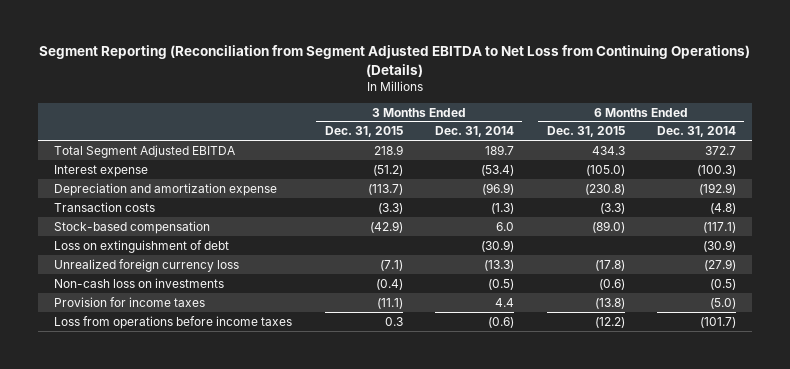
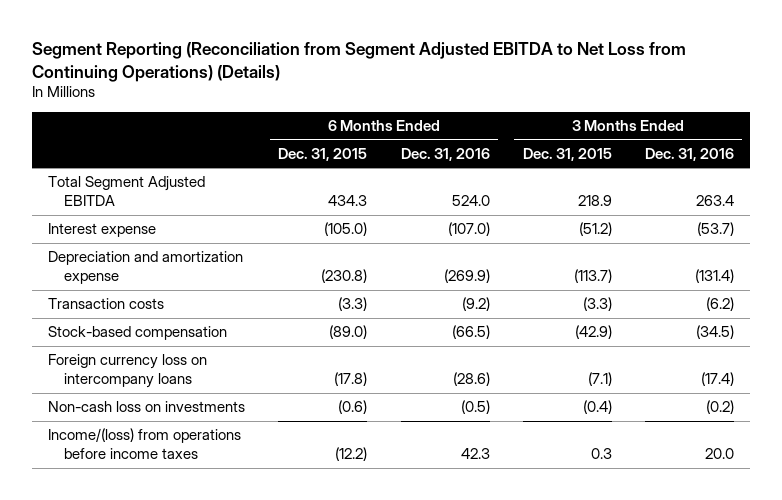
- | 3 Months Ended Dec. 31, 2015 | 3 Months Ended Dec. 31, 2014 | 6 Months Ended Dec. 31, 2015 | 6 Months Ended Dec. 31, 2014
+ | 6 Months Ended Dec. 31, 2015 | 6 Months Ended Dec. 31, 2016 | 3 Months Ended Dec. 31, 2015 | 3 Months Ended Dec. 31, 2016
- Loss on extinguishment of debt | | (30.9) | | (30.9)
- Unrealized foreign currency loss | (7.1) | (13.3) | (17.8) | (27.9)
+ Foreign currency loss on intercompany loans | (17.8) | (28.6) | (7.1) | (17.4)
- Provision for income taxes | (11.1) | 4.4 | (13.8) | (5.0)
- Loss from operations before income taxes | 0.3 | (0.6) | (12.2) | (101.7)
+ Income/(loss) from operations before income taxes | (12.2) | 42.3 | 0.3 | 20.0

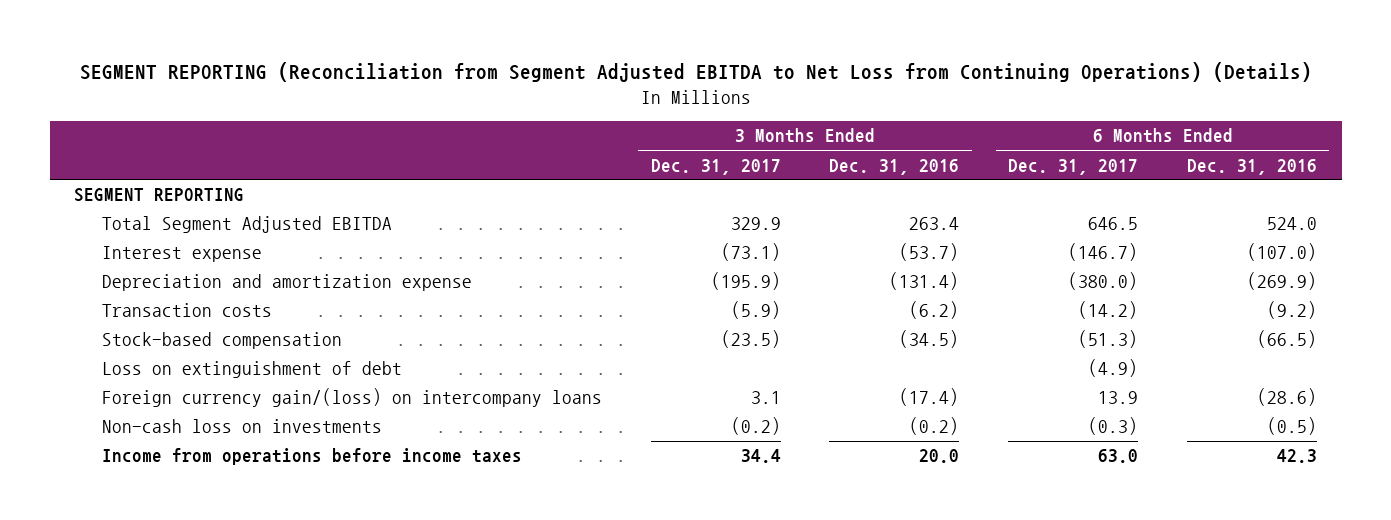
- Segment Reporting (Reconciliation from Segment Adjusted EBITDA to Net Loss from Continuing Operations) (Details)
+ SEGMENT REPORTING (Reconciliation from Segment Adjusted EBITDA to Net Loss from Continuing Operations) (Details)
- | 6 Months Ended Dec. 31, 2015 | 6 Months Ended Dec. 31, 2016 | 3 Months Ended Dec. 31, 2015 | 3 Months Ended Dec. 31, 2016
+ | 3 Months Ended Dec. 31, 2017 | 3 Months Ended Dec. 31, 2016 | 6 Months Ended Dec. 31, 2017 | 6 Months Ended Dec. 31, 2016
+ SEGMENT REPORTING
- Foreign currency loss on intercompany loans | (17.8) | (28.6) | (7.1) | (17.4)
+ Loss on extinguishment of debt | | | (4.9) |
+ Foreign currency gain/(loss) on intercompany loans | 3.1 | (17.4) | 13.9 | (28.6)
- Income/(loss) from operations before income taxes | (12.2) | 42.3 | 0.3 | 20.0
+ Income from operations before income taxes | 34.4 | 20.0 | 63.0 | 42.3

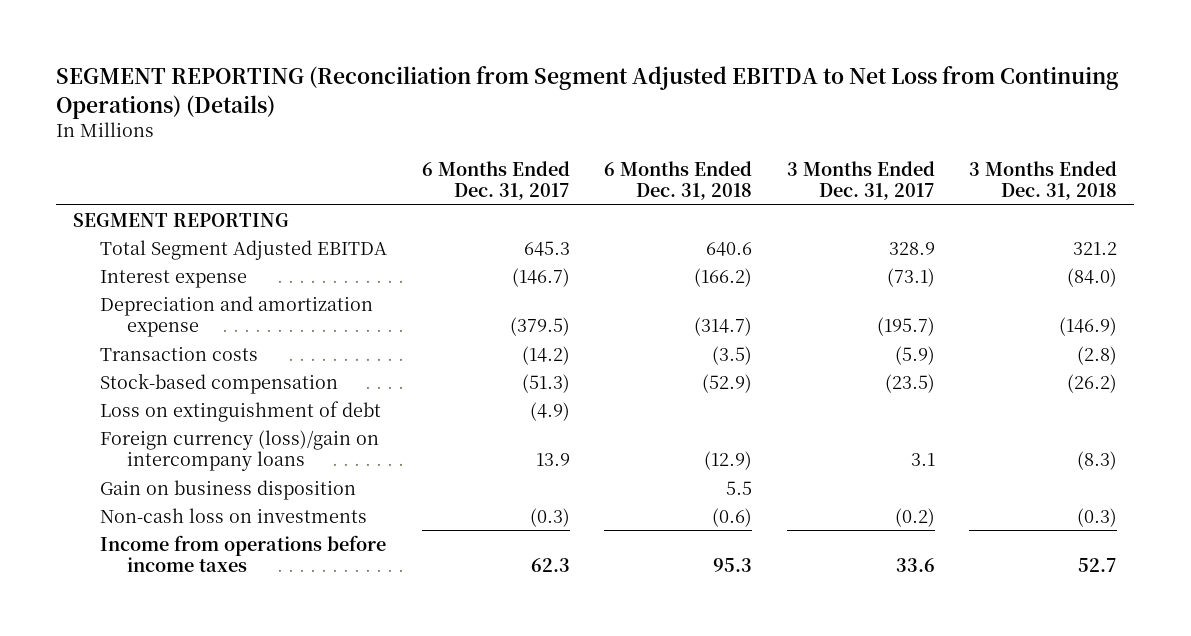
- | 3 Months Ended Dec. 31, 2017 | 3 Months Ended Dec. 31, 2016 | 6 Months Ended Dec. 31, 2017 | 6 Months Ended Dec. 31, 2016
+ | 6 Months Ended Dec. 31, 2017 | 6 Months Ended Dec. 31, 2018 | 3 Months Ended Dec. 31, 2017 | 3 Months Ended Dec. 31, 2018
- Total Segment Adjusted EBITDA | 329.9 | 263.4 | 646.5 | 524.0
+ Total Segment Adjusted EBITDA | 645.3 | 640.6 | 328.9 | 321.2
- Depreciation and amortization expense | (195.9) | (131.4) | (380.0) | (269.9)
+ Depreciation and amortization expense | (379.5) | (314.7) | (195.7) | (146.9)
- Foreign currency gain/(loss) on intercompany loans | 3.1 | (17.4) | 13.9 | (28.6)
+ Foreign currency (loss)/gain on intercompany loans | 13.9 | (12.9) | 3.1 | (8.3)
+ Gain on business disposition | | 5.5 | |
- Income from operations before income taxes | 34.4 | 20.0 | 63.0 | 42.3
+ Income from operations before income taxes | 62.3 | 95.3 | 33.6 | 52.7

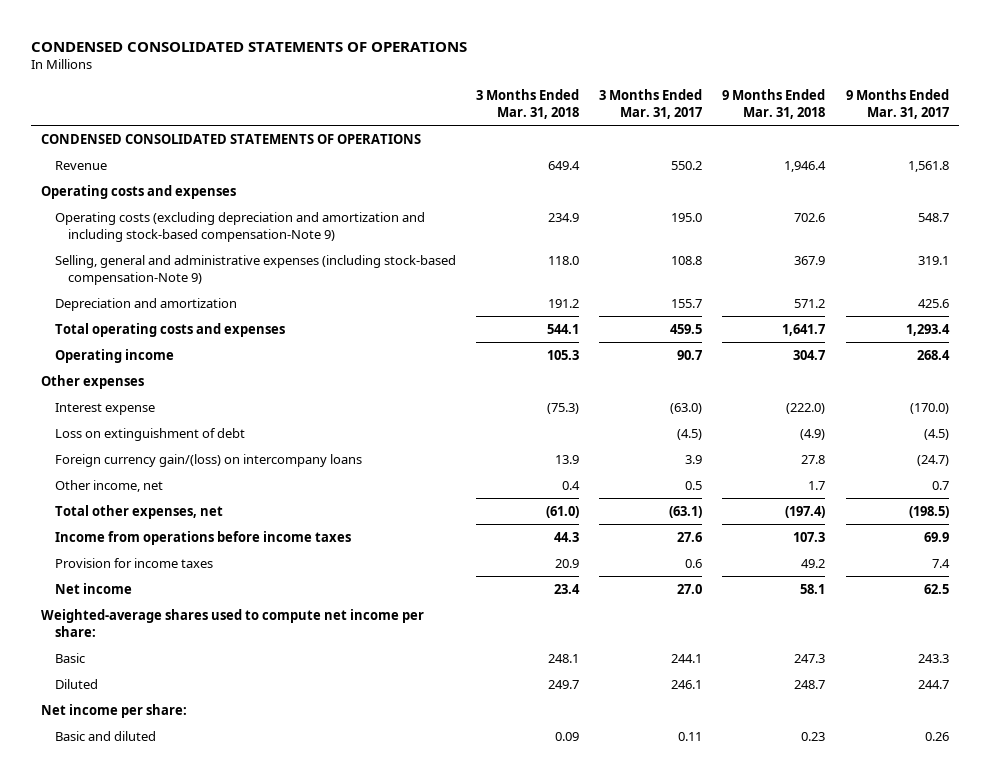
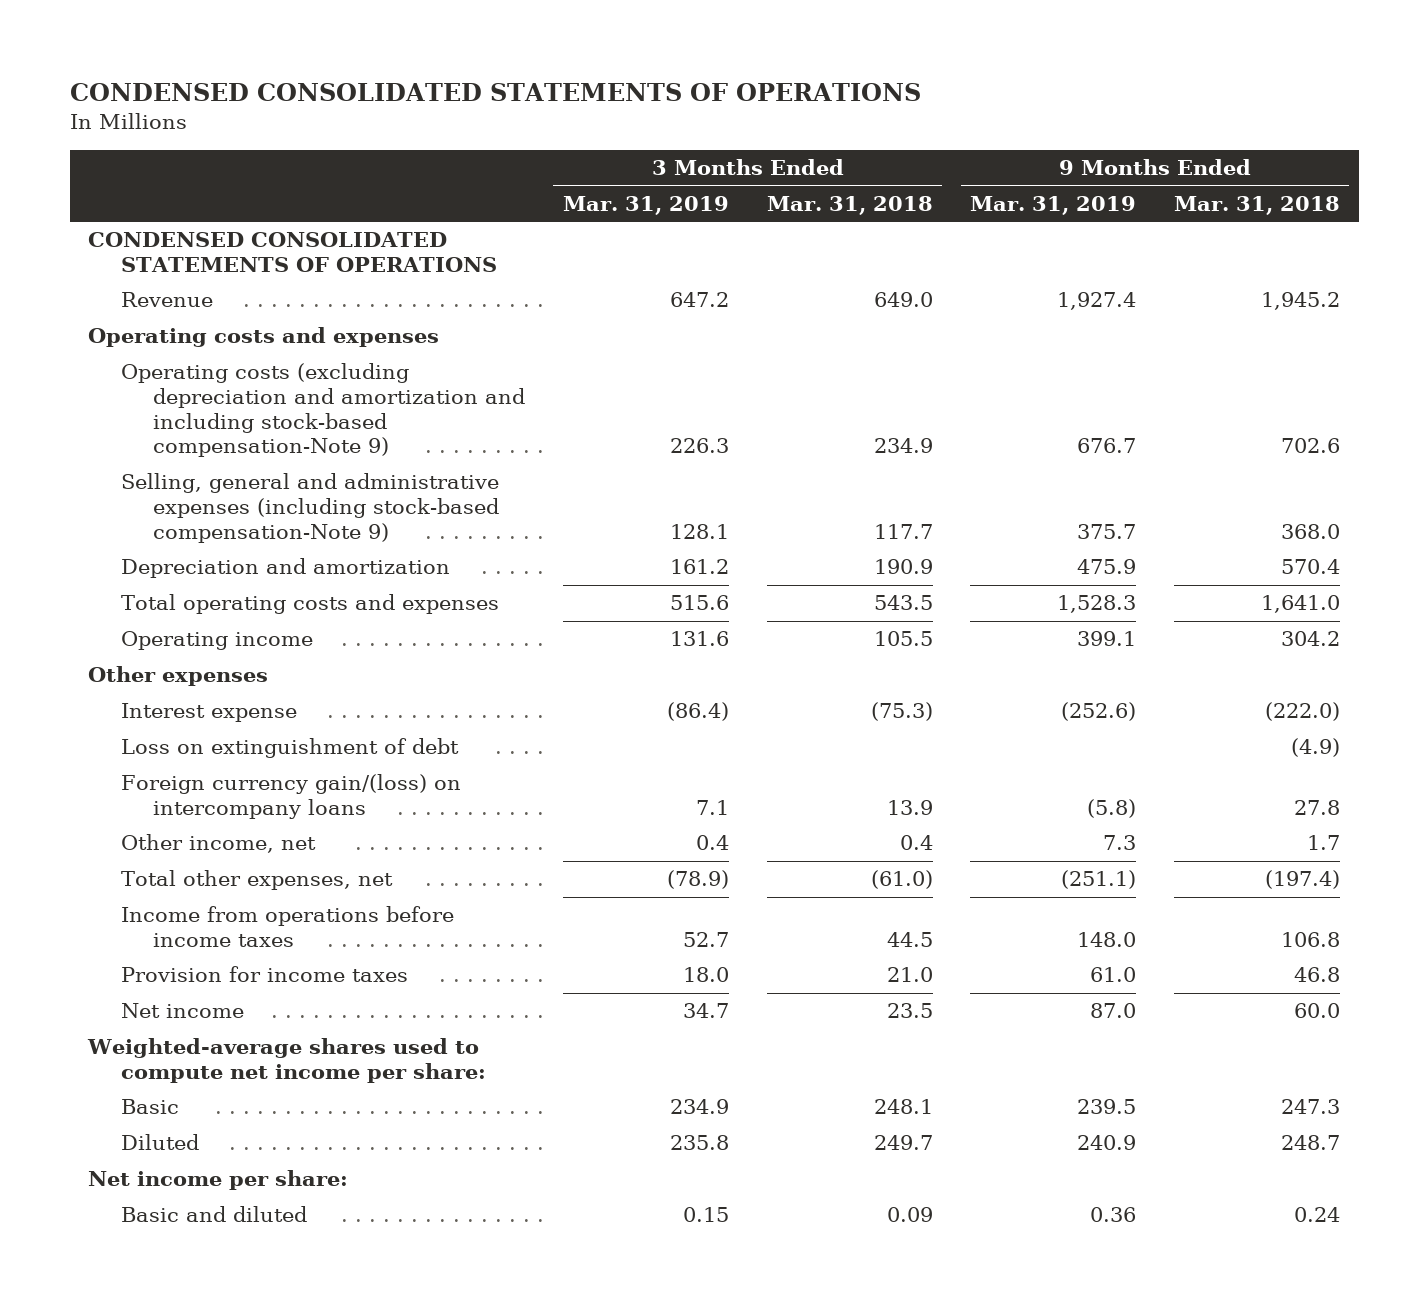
- | 3 Months Ended Mar. 31, 2018 | 3 Months Ended Mar. 31, 2017 | 9 Months Ended Mar. 31, 2018 | 9 Months Ended Mar. 31, 2017
+ | 3 Months Ended Mar. 31, 2019 | 3 Months Ended Mar. 31, 2018 | 9 Months Ended Mar. 31, 2019 | 9 Months Ended Mar. 31, 2018
- Revenue | 649.4 | 550.2 | 1,946.4 | 1,561.8
+ Revenue | 647.2 | 649.0 | 1,927.4 | 1,945.2
- Selling, general and administrative expenses (including stock-based compensation-Note 9) | 118.0 | 108.8 | 367.9 | 319.1
- Depreciation and amortization | 191.2 | 155.7 | 571.2 | 425.6
- Total operating costs and expenses | 544.1 | 459.5 | 1,641.7 | 1,293.4
- Operating income | 105.3 | 90.7 | 304.7 | 268.4
+ Selling, general and administrative expenses (including stock-based compensation-Note 9) | 128.1 | 117.7 | 375.7 | 368.0
+ Depreciation and amortization | 161.2 | 190.9 | 475.9 | 570.4
+ Total operating costs and expenses | 515.6 | 543.5 | 1,528.3 | 1,641.0
+ Operating income | 131.6 | 105.5 | 399.1 | 304.2
- Income from operations before income taxes | 44.3 | 27.6 | 107.3 | 69.9
- Provision for income taxes | 20.9 | 0.6 | 49.2 | 7.4
- Net income | 23.4 | 27.0 | 58.1 | 62.5
+ Income from operations before income taxes | 52.7 | 44.5 | 148.0 | 106.8
+ Provision for income taxes | 18.0 | 21.0 | 61.0 | 46.8
+ Net income | 34.7 | 23.5 | 87.0 | 60.0
- Basic and diluted | 0.09 | 0.11 | 0.23 | 0.26
+ Basic and diluted | 0.15 | 0.09 | 0.36 | 0.24

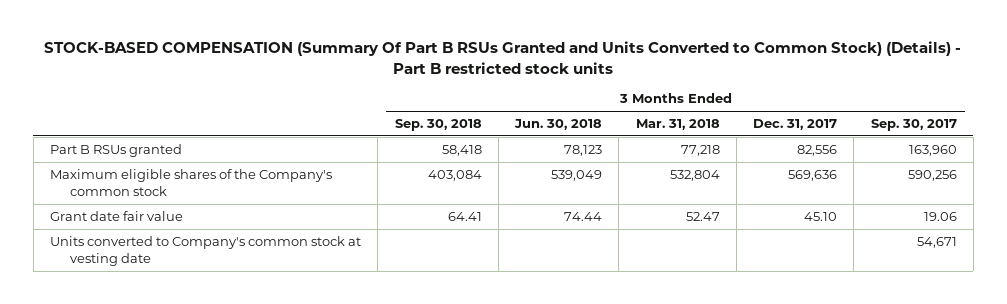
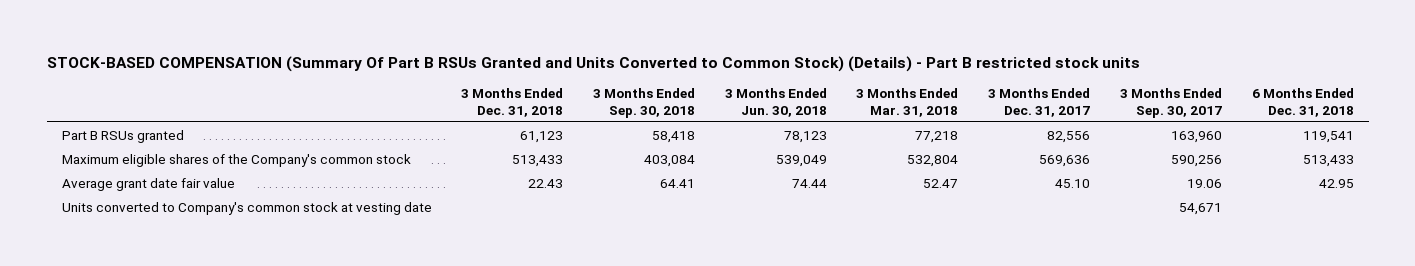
- | 3 Months Ended Sep. 30, 2018 | 3 Months Ended Jun. 30, 2018 | 3 Months Ended Mar. 31, 2018 | 3 Months Ended Dec. 31, 2017 | 3 Months Ended Sep. 30, 2017
+ | 3 Months Ended Dec. 31, 2018 | 3 Months Ended Sep. 30, 2018 | 3 Months Ended Jun. 30, 2018 | 3 Months Ended Mar. 31, 2018 | 3 Months Ended Dec. 31, 2017 | 3 Months Ended Sep. 30, 2017 | 6 Months Ended Dec. 31, 2018
- Grant date fair value | 64.41 | 74.44 | 52.47 | 45.10 | 19.06
+ Average grant date fair value | 22.43 | 64.41 | 74.44 | 52.47 | 45.10 | 19.06 | 42.95

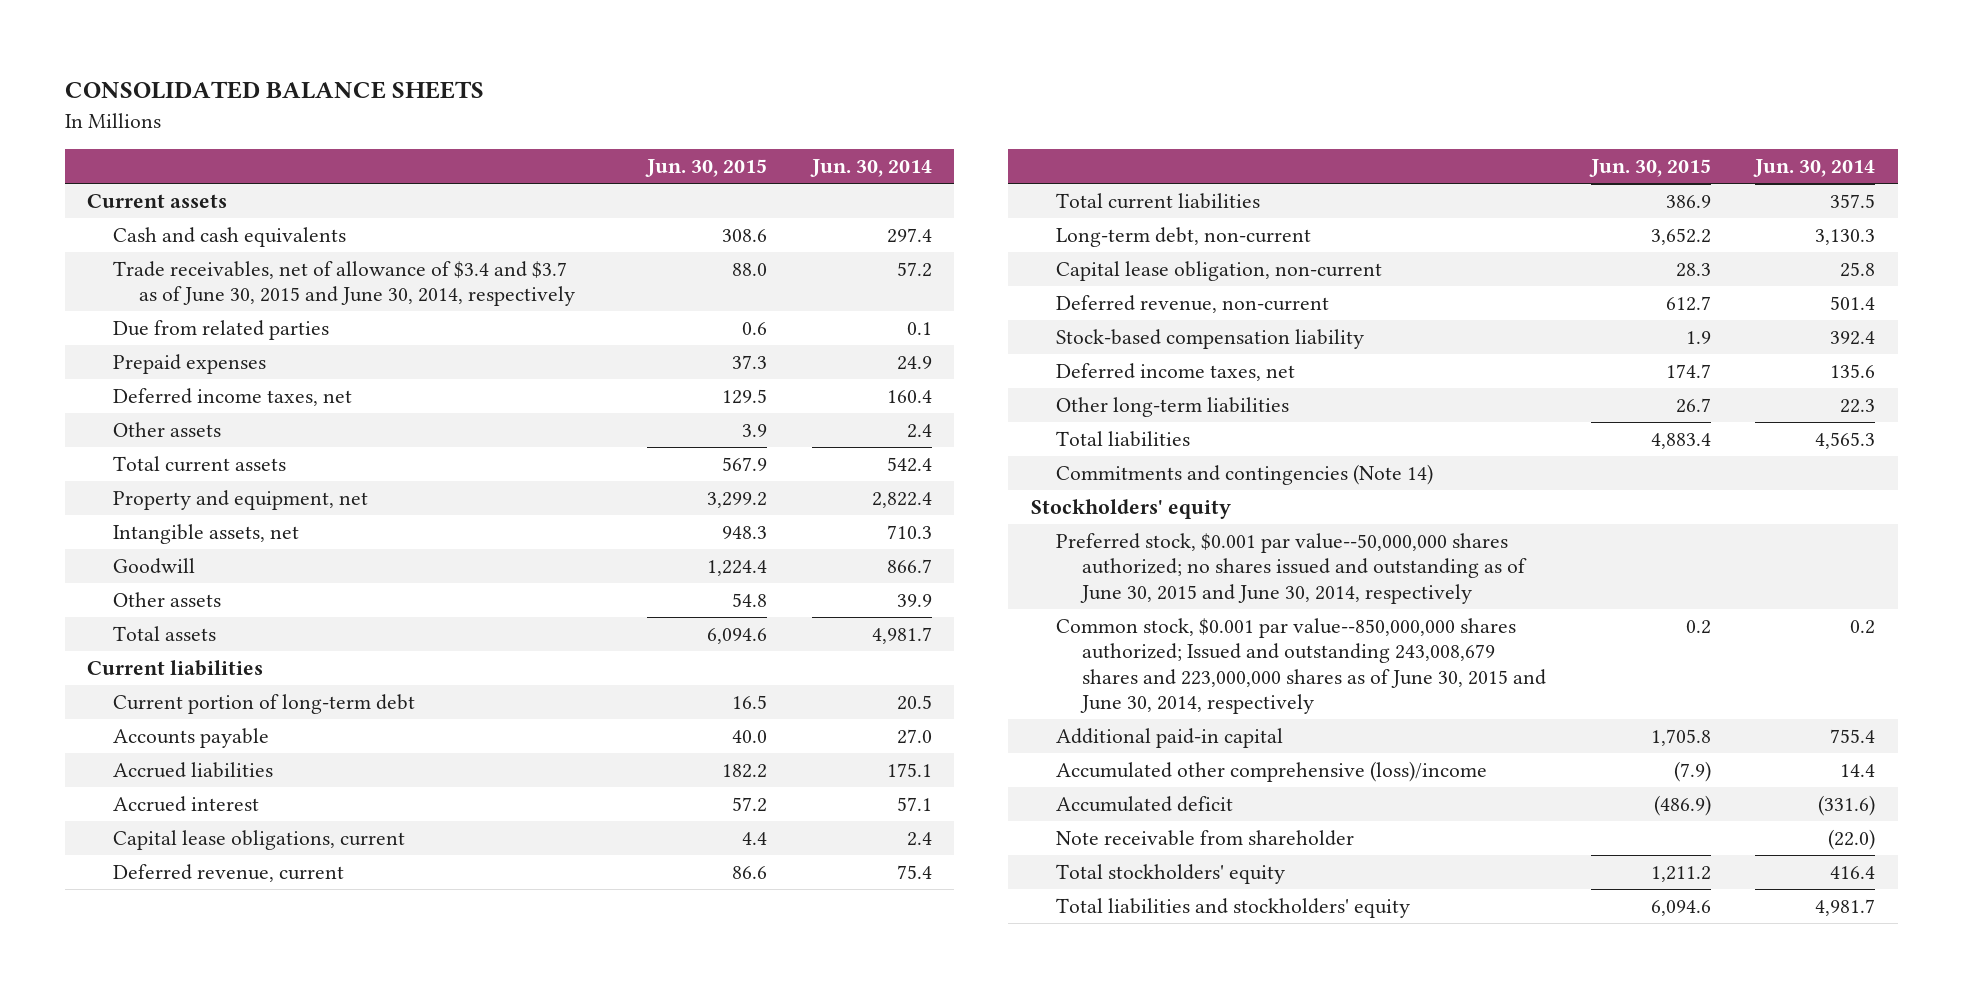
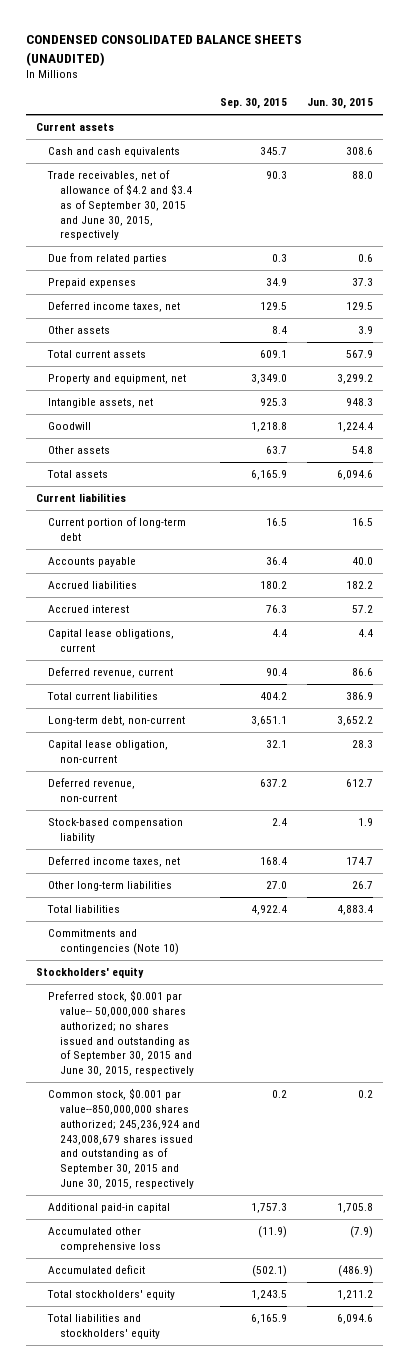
- CONSOLIDATED BALANCE SHEETS
+ CONDENSED CONSOLIDATED BALANCE SHEETS (UNAUDITED)
- | Jun. 30, 2015 | Jun. 30, 2014
+ | Sep. 30, 2015 | Jun. 30, 2015
- Trade receivables, net of allowance of $3.4 and $3.7 as of June 30, 2015 and June 30, 2014, respectively | 88.0 | 57.2
+ Trade receivables, net of allowance of $4.2 and $3.4 as of September 30, 2015 and June 30, 2015, respectively | 90.3 | 88.0
- Commitments and contingencies (Note 14)
+ Commitments and contingencies (Note 10)
- Preferred stock, $0.001 par value--50,000,000 shares authorized; no shares issued and outstanding as of June 30, 2015 and June 30, 2014, respectively
- Common stock, $0.001 par value--850,000,000 shares authorized; Issued and outstanding 243,008,679 shares and 223,000,000 shares as of June 30, 2015 and June 30, 2014, respectively | 0.2 | 0.2
+ Preferred stock, $0.001 par value-- 50,000,000 shares authorized; no shares issued and outstanding as of September 30, 2015 and June 30, 2015, respectively
+ Common stock, $0.001 par value--850,000,000 shares authorized; 245,236,924 and 243,008,679 shares issued and outstanding as of September 30, 2015 and June 30, 2015, respectively | 0.2 | 0.2
- Accumulated other comprehensive (loss)/income | (7.9) | 14.4
+ Accumulated other comprehensive loss | (11.9) | (7.9)
- Note receivable from shareholder | | (22.0)

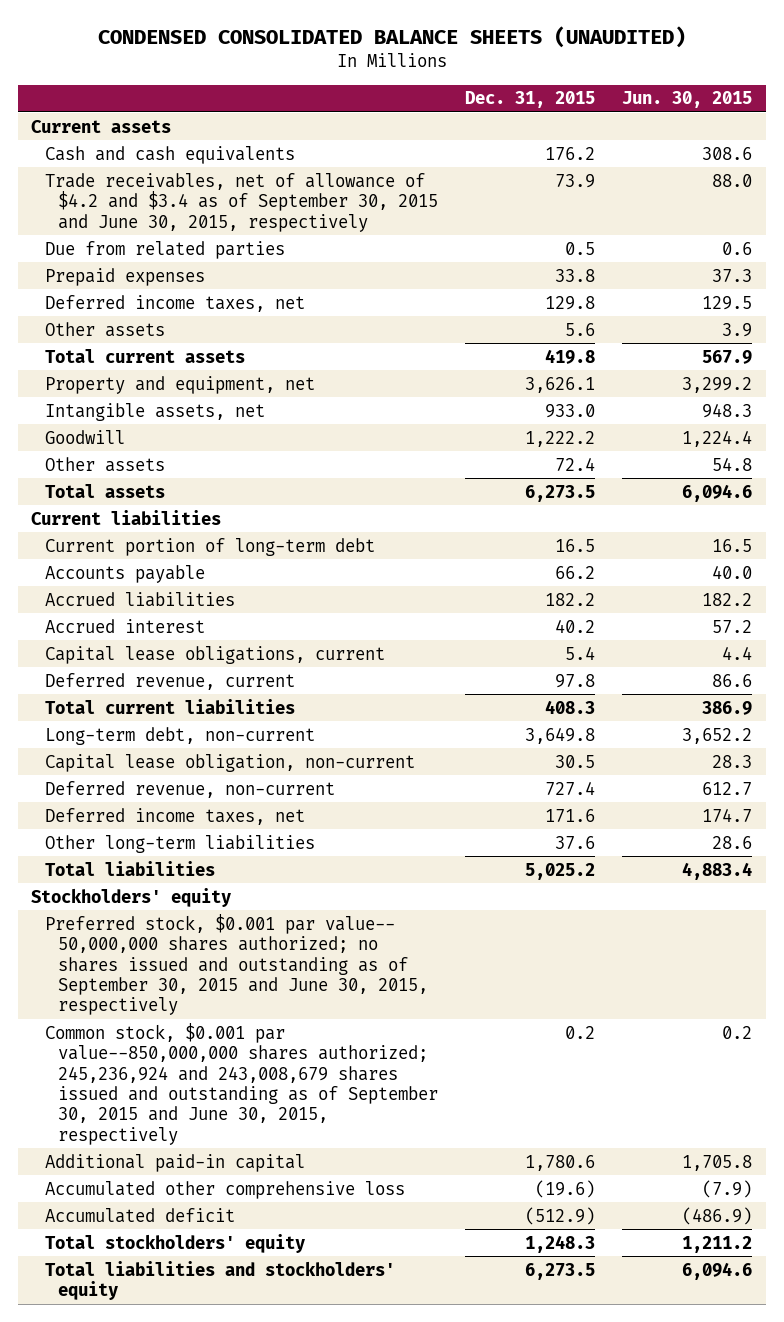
- | Sep. 30, 2015 | Jun. 30, 2015
+ | Dec. 31, 2015 | Jun. 30, 2015
- Stock-based compensation liability | 2.4 | 1.9
- Other long-term liabilities | 27.0 | 26.7
+ Other long-term liabilities | 37.6 | 28.6
- Commitments and contingencies (Note 10)

